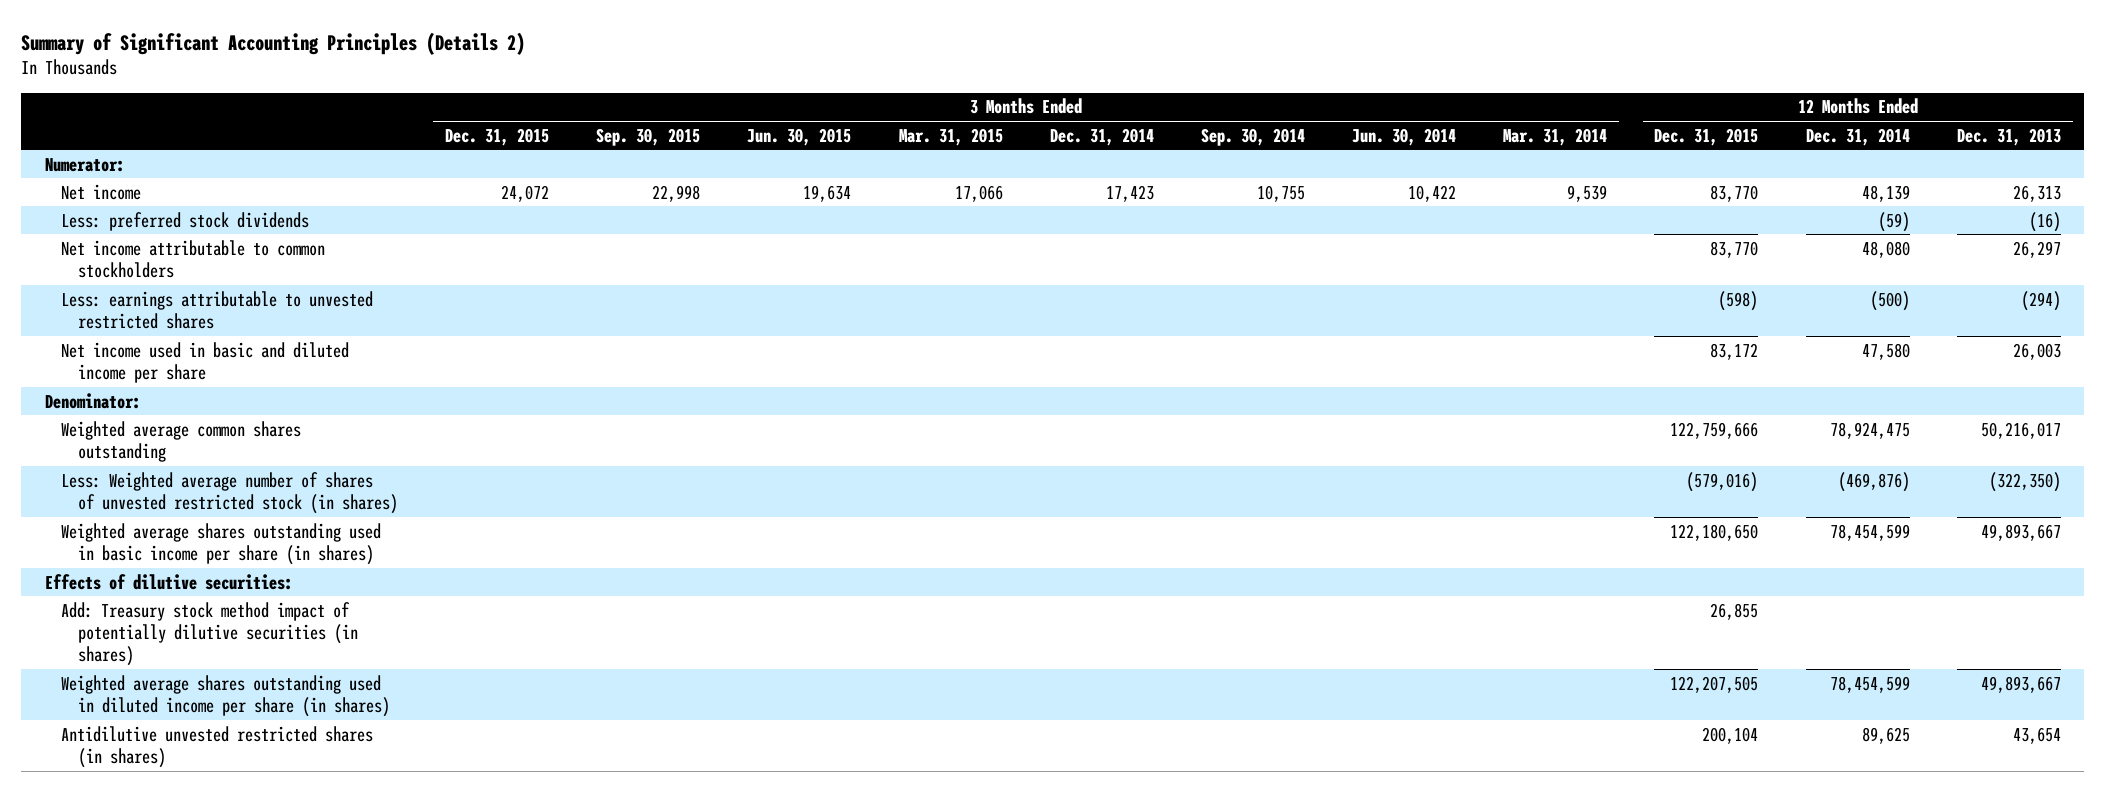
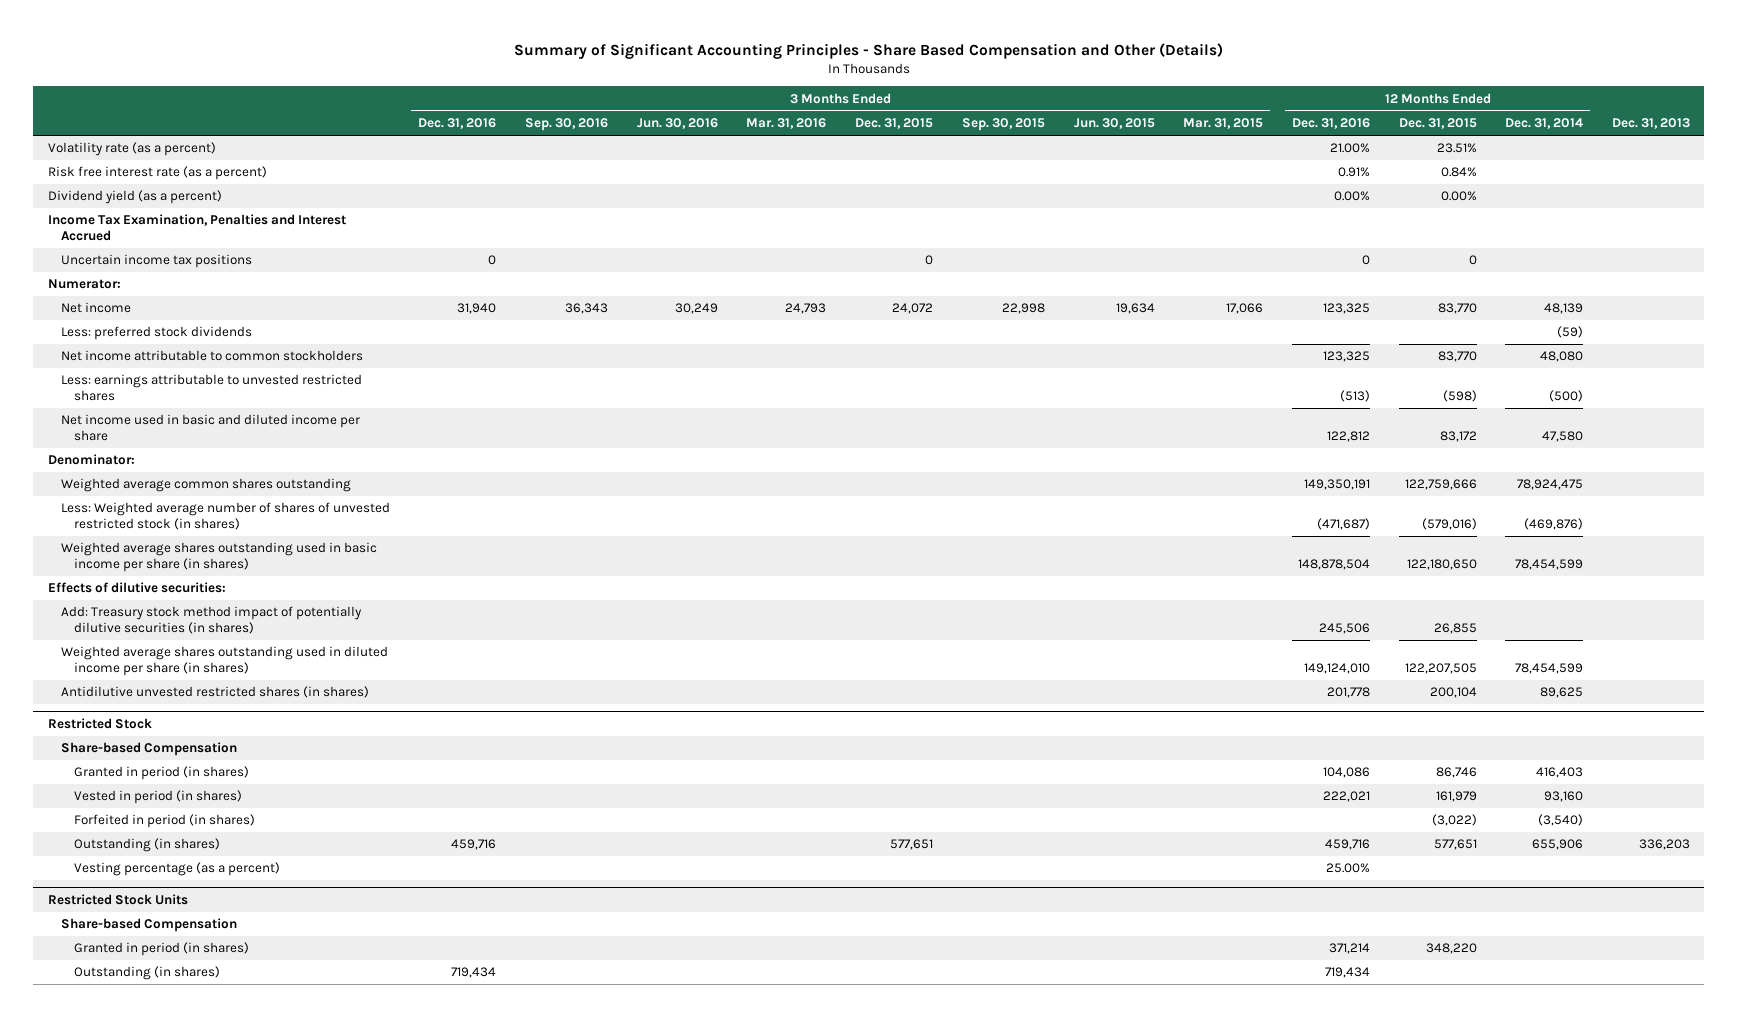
- Summary of Significant Accounting Principles (Details 2)
+ Summary of Significant Accounting Principles - Share Based Compensation and Other (Details)
- | 3 Months Ended Dec. 31, 2015 | 3 Months Ended Sep. 30, 2015 | 3 Months Ended Jun. 30, 2015 | 3 Months Ended Mar. 31, 2015 | 3 Months Ended Dec. 31, 2014 | 3 Months Ended Sep. 30, 2014 | 3 Months Ended Jun. 30, 2014 | 3 Months Ended Mar. 31, 2014 | 12 Months Ended Dec. 31, 2015 | 12 Months Ended Dec. 31, 2014 | 12 Months Ended Dec. 31, 2013
+ | 3 Months Ended Dec. 31, 2016 | 3 Months Ended Sep. 30, 2016 | 3 Months Ended Jun. 30, 2016 | 3 Months Ended Mar. 31, 2016 | 3 Months Ended Dec. 31, 2015 | 3 Months Ended Sep. 30, 2015 | 3 Months Ended Jun. 30, 2015 | 3 Months Ended Mar. 31, 2015 | 12 Months Ended Dec. 31, 2016 | 12 Months Ended Dec. 31, 2015 | 12 Months Ended Dec. 31, 2014 | Dec. 31, 2013
+ Volatility rate (as a percent) | | | | | | | | | 21.00% | 23.51% | |
+ Risk free interest rate (as a percent) | | | | | | | | | 0.91% | 0.84% | |
+ Dividend yield (as a percent) | | | | | | | | | 0.00% | 0.00% | |
+ Income Tax Examination, Penalties and Interest Accrued
+ Uncertain income tax positions | 0 | | | | 0 | | | | 0 | 0 | |
+ Restricted Stock
+ Share-based Compensation
+ Granted in period (in shares) | | | | | | | | | 104,086 | 86,746 | 416,403 |
+ Vested in period (in shares) | | | | | | | | | 222,021 | 161,979 | 93,160 |
+ Forfeited in period (in shares) | | | | | | | | | | (3,022) | (3,540) |
+ Outstanding (in shares) | 459,716 | | | | 577,651 | | | | 459,716 | 577,651 | 655,906 | 336,203
+ Vesting percentage (as a percent) | | | | | | | | | 25.00% | | |
+ Restricted Stock Units
+ Share-based Compensation
+ Granted in period (in shares) | | | | | | | | | 371,214 | 348,220 | |
+ Outstanding (in shares) | 719,434 | | | | | | | | 719,434 | | |

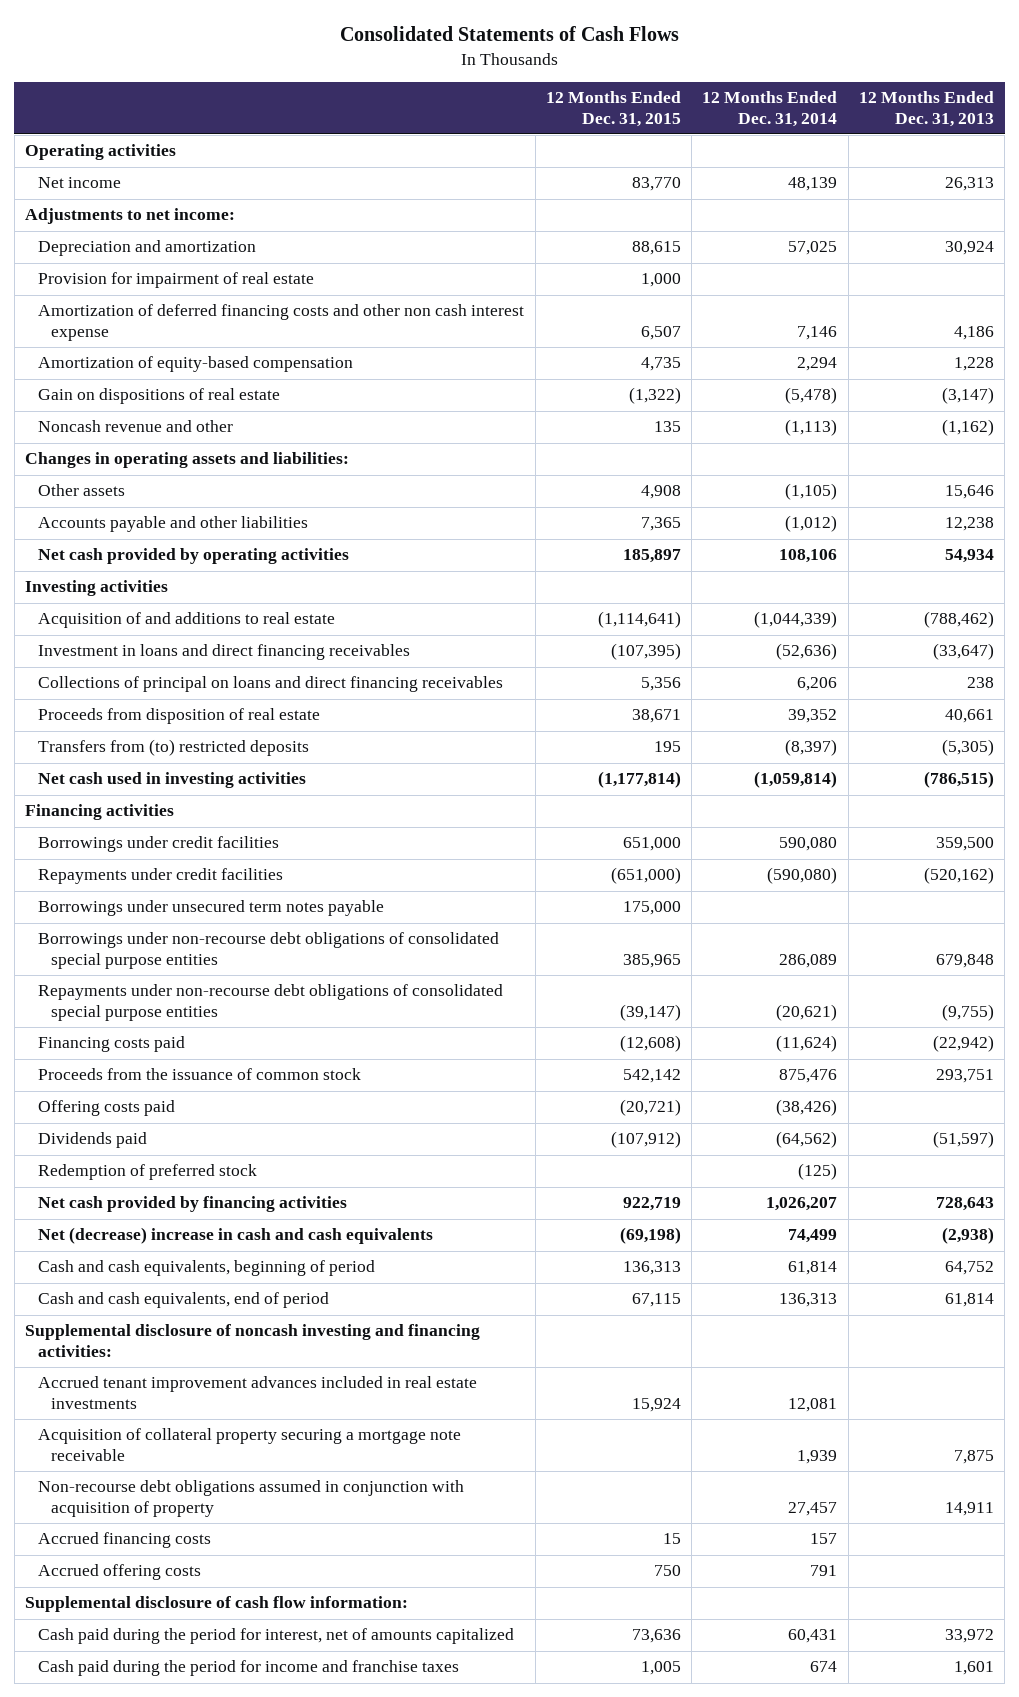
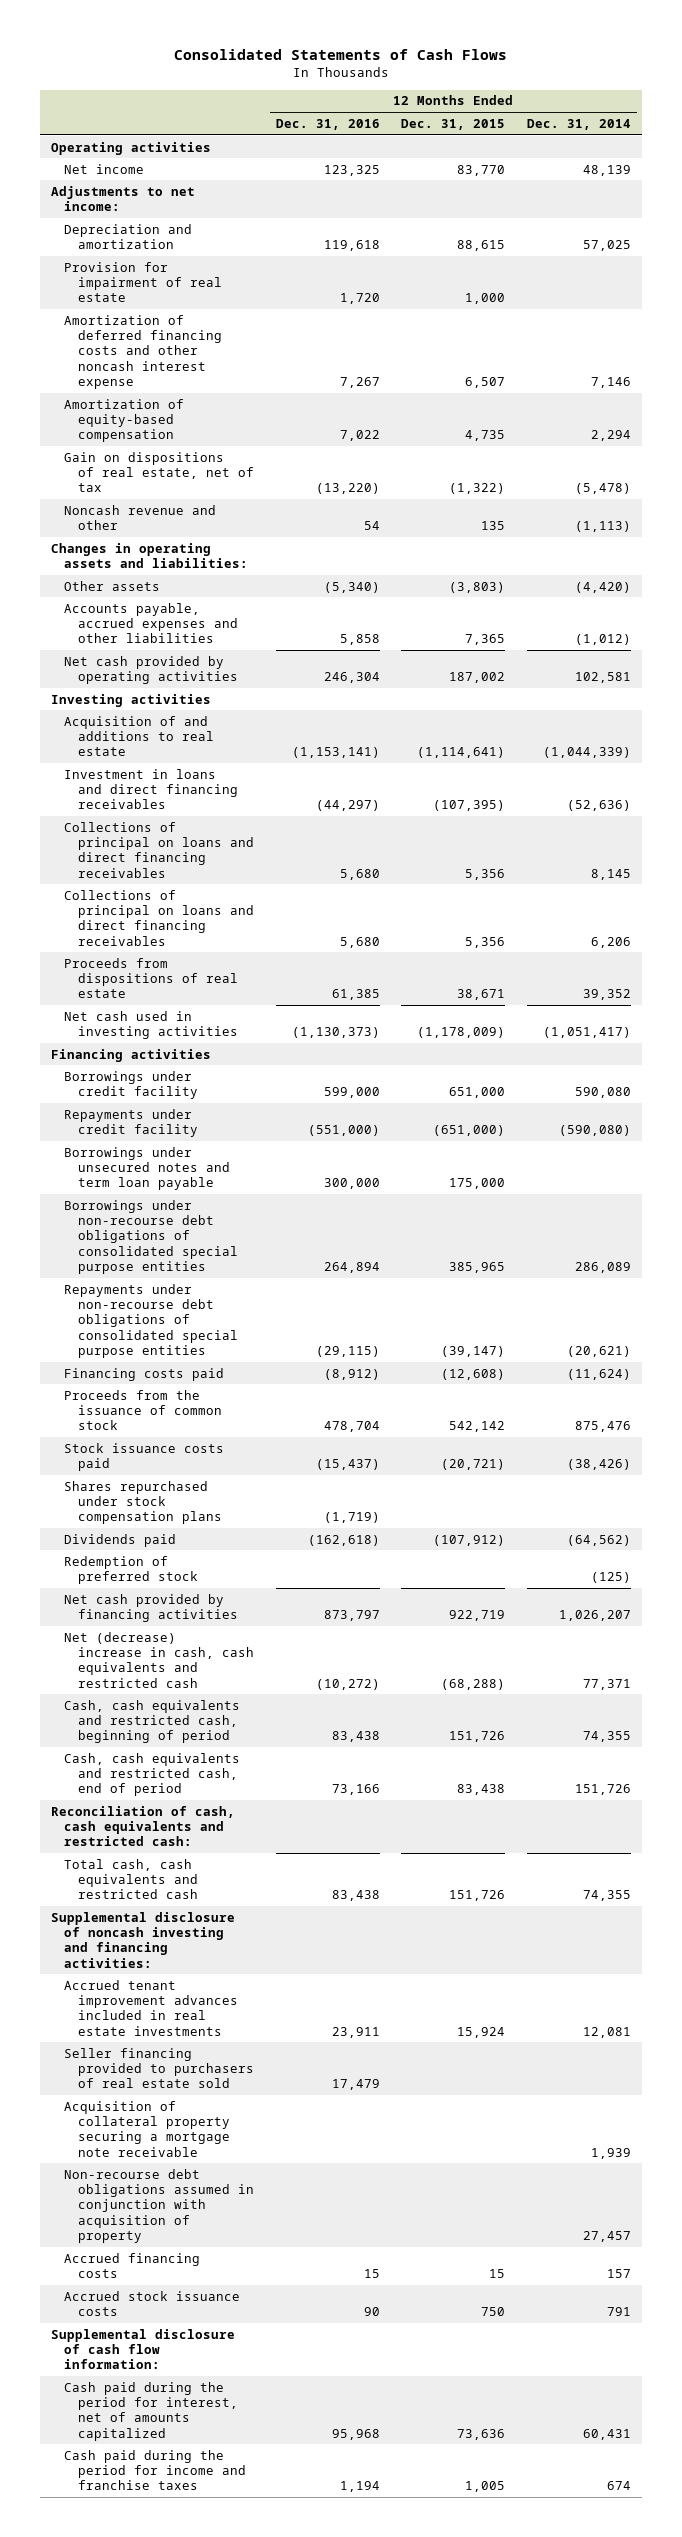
- | 12 Months Ended Dec. 31, 2015 | 12 Months Ended Dec. 31, 2014 | 12 Months Ended Dec. 31, 2013
+ | 12 Months Ended Dec. 31, 2016 | 12 Months Ended Dec. 31, 2015 | 12 Months Ended Dec. 31, 2014
- Amortization of deferred financing costs and other non cash interest expense | 6,507 | 7,146 | 4,186
+ Amortization of deferred financing costs and other noncash interest expense | 7,267 | 6,507 | 7,146
- Gain on dispositions of real estate | (1,322) | (5,478) | (3,147)
+ Gain on dispositions of real estate, net of tax | (13,220) | (1,322) | (5,478)
- Other assets | 4,908 | (1,105) | 15,646
- Accounts payable and other liabilities | 7,365 | (1,012) | 12,238
- Net cash provided by operating activities | 185,897 | 108,106 | 54,934
+ Other assets | (5,340) | (3,803) | (4,420)
+ Accounts payable, accrued expenses and other liabilities | 5,858 | 7,365 | (1,012)
+ Net cash provided by operating activities | 246,304 | 187,002 | 102,581
+ Collections of principal on loans and direct financing receivables | 5,680 | 5,356 | 8,145
- Proceeds from disposition of real estate | 38,671 | 39,352 | 40,661
- Transfers from (to) restricted deposits | 195 | (8,397) | (5,305)
- Net cash used in investing activities | (1,177,814) | (1,059,814) | (786,515)
+ Proceeds from dispositions of real estate | 61,385 | 38,671 | 39,352
+ Net cash used in investing activities | (1,130,373) | (1,178,009) | (1,051,417)
- Borrowings under credit facilities | 651,000 | 590,080 | 359,500
- Repayments under credit facilities | (651,000) | (590,080) | (520,162)
- Borrowings under unsecured term notes payable | 175,000 | |
+ Borrowings under credit facility | 599,000 | 651,000 | 590,080
+ Repayments under credit facility | (551,000) | (651,000) | (590,080)
+ Borrowings under unsecured notes and term loan payable | 300,000 | 175,000 |
- Offering costs paid | (20,721) | (38,426) |
+ Stock issuance costs paid | (15,437) | (20,721) | (38,426)
+ Shares repurchased under stock compensation plans | (1,719) | |
- Net (decrease) increase in cash and cash equivalents | (69,198) | 74,499 | (2,938)
- Cash and cash equivalents, beginning of period | 136,313 | 61,814 | 64,752
- Cash and cash equivalents, end of period | 67,115 | 136,313 | 61,814
+ Net (decrease) increase in cash, cash equivalents and restricted cash | (10,272) | (68,288) | 77,371
+ Cash, cash equivalents and restricted cash, beginning of period | 83,438 | 151,726 | 74,355
+ Cash, cash equivalents and restricted cash, end of period | 73,166 | 83,438 | 151,726
+ Reconciliation of cash, cash equivalents and restricted cash:
+ Total cash, cash equivalents and restricted cash | 83,438 | 151,726 | 74,355
+ Seller financing provided to purchasers of real estate sold | 17,479 | |
- Accrued offering costs | 750 | 791 |
+ Accrued stock issuance costs | 90 | 750 | 791

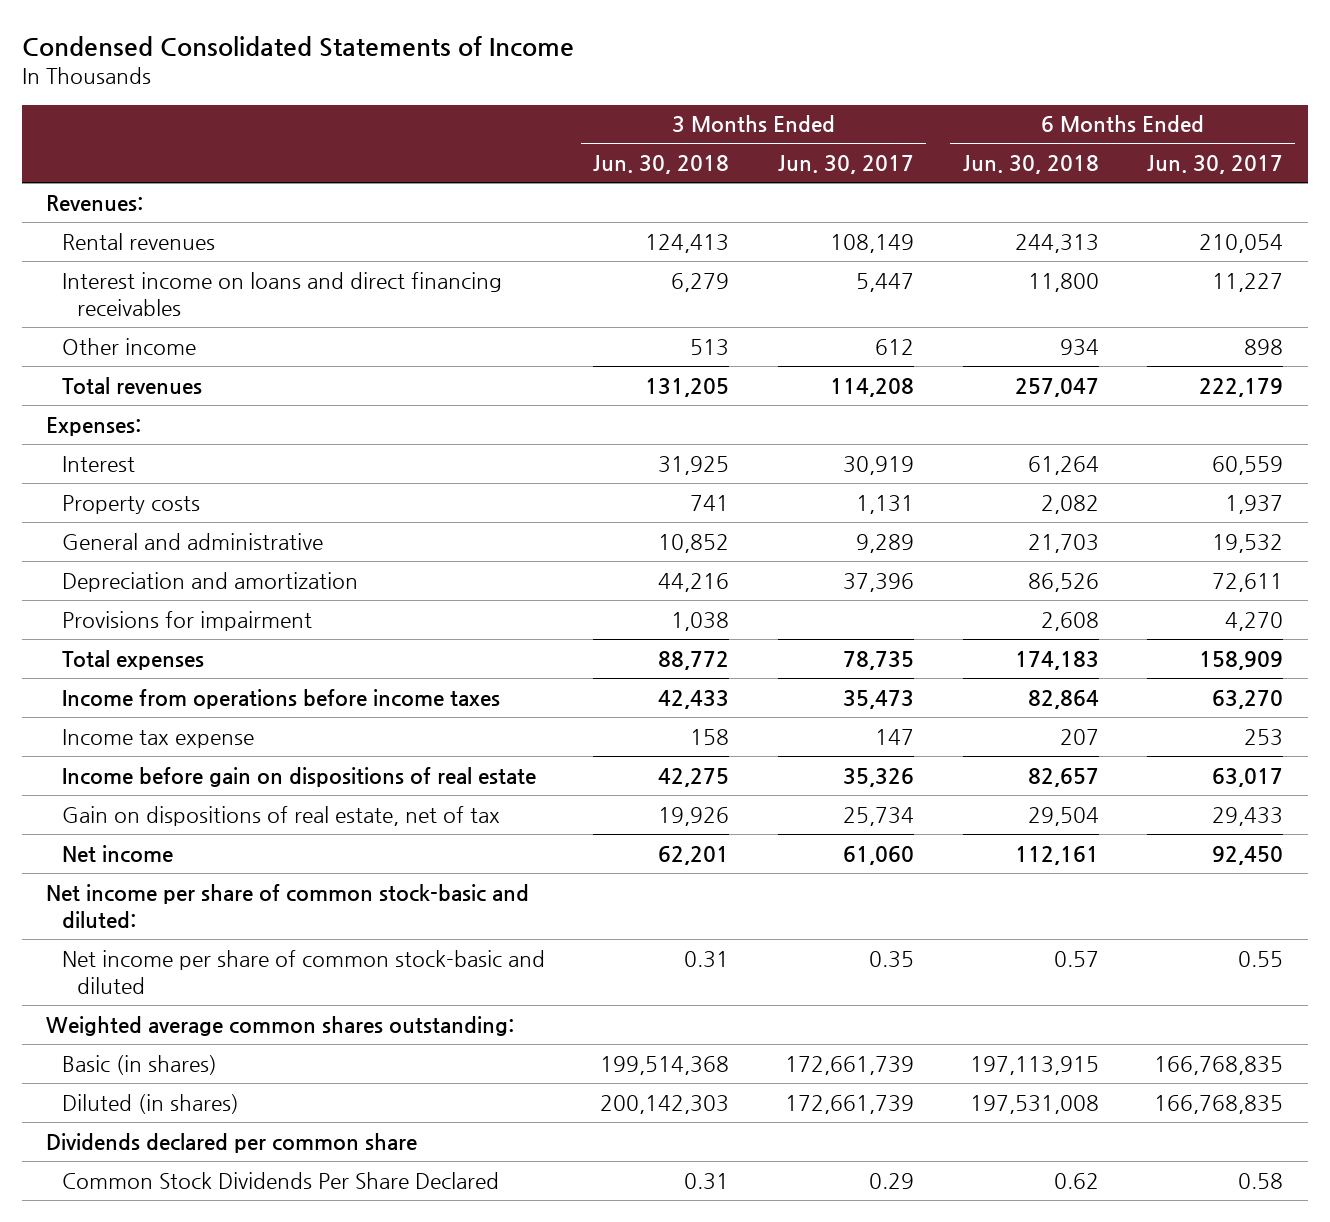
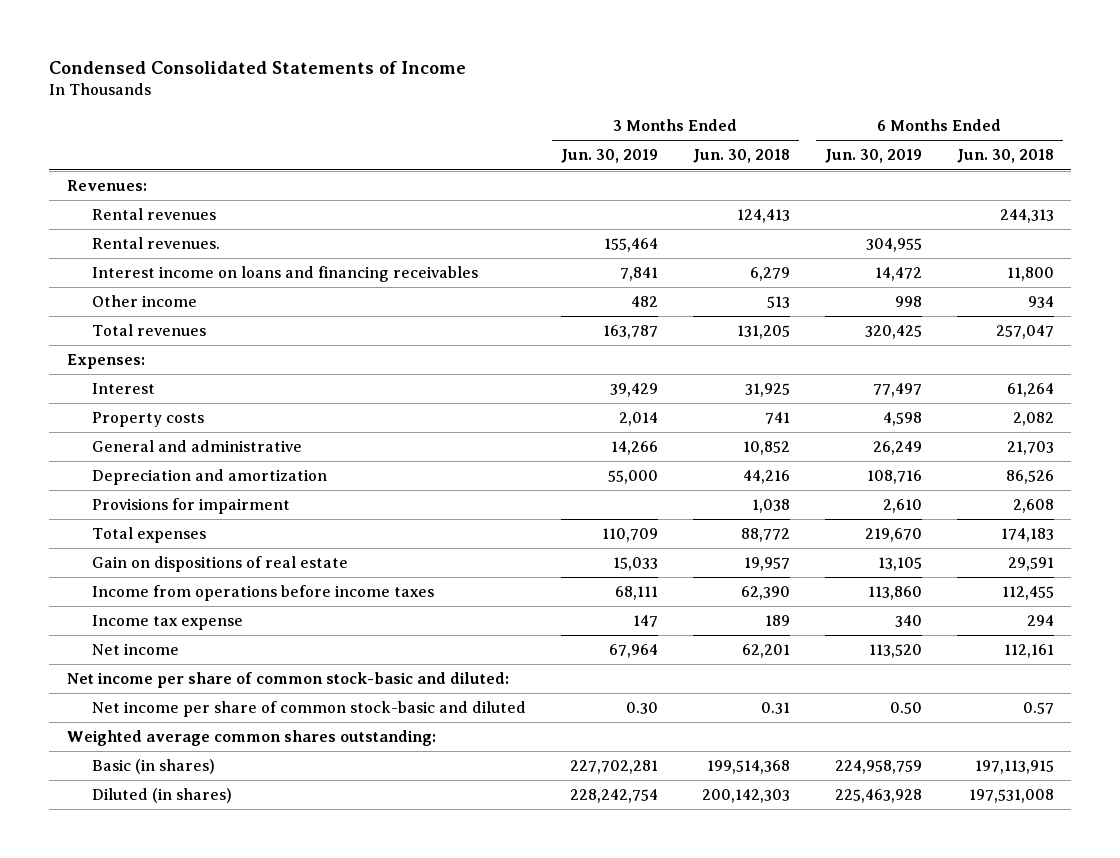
- | 3 Months Ended Jun. 30, 2018 | 3 Months Ended Jun. 30, 2017 | 6 Months Ended Jun. 30, 2018 | 6 Months Ended Jun. 30, 2017
+ | 3 Months Ended Jun. 30, 2019 | 3 Months Ended Jun. 30, 2018 | 6 Months Ended Jun. 30, 2019 | 6 Months Ended Jun. 30, 2018
- Interest income on loans and direct financing receivables | 6,279 | 5,447 | 11,800 | 11,227
+ Rental revenues. | 155,464 | | 304,955 |
+ Interest income on loans and financing receivables | 7,841 | 6,279 | 14,472 | 11,800
- Income from operations before income taxes | 42,433 | 35,473 | 82,864 | 63,270
- Income tax expense | 158 | 147 | 207 | 253
- Income before gain on dispositions of real estate | 42,275 | 35,326 | 82,657 | 63,017
- Gain on dispositions of real estate, net of tax | 19,926 | 25,734 | 29,504 | 29,433
+ Gain on dispositions of real estate | 15,033 | 19,957 | 13,105 | 29,591
+ Income from operations before income taxes | 68,111 | 62,390 | 113,860 | 112,455
+ Income tax expense | 147 | 189 | 340 | 294
- Dividends declared per common share
- Common Stock Dividends Per Share Declared | 0.31 | 0.29 | 0.62 | 0.58

